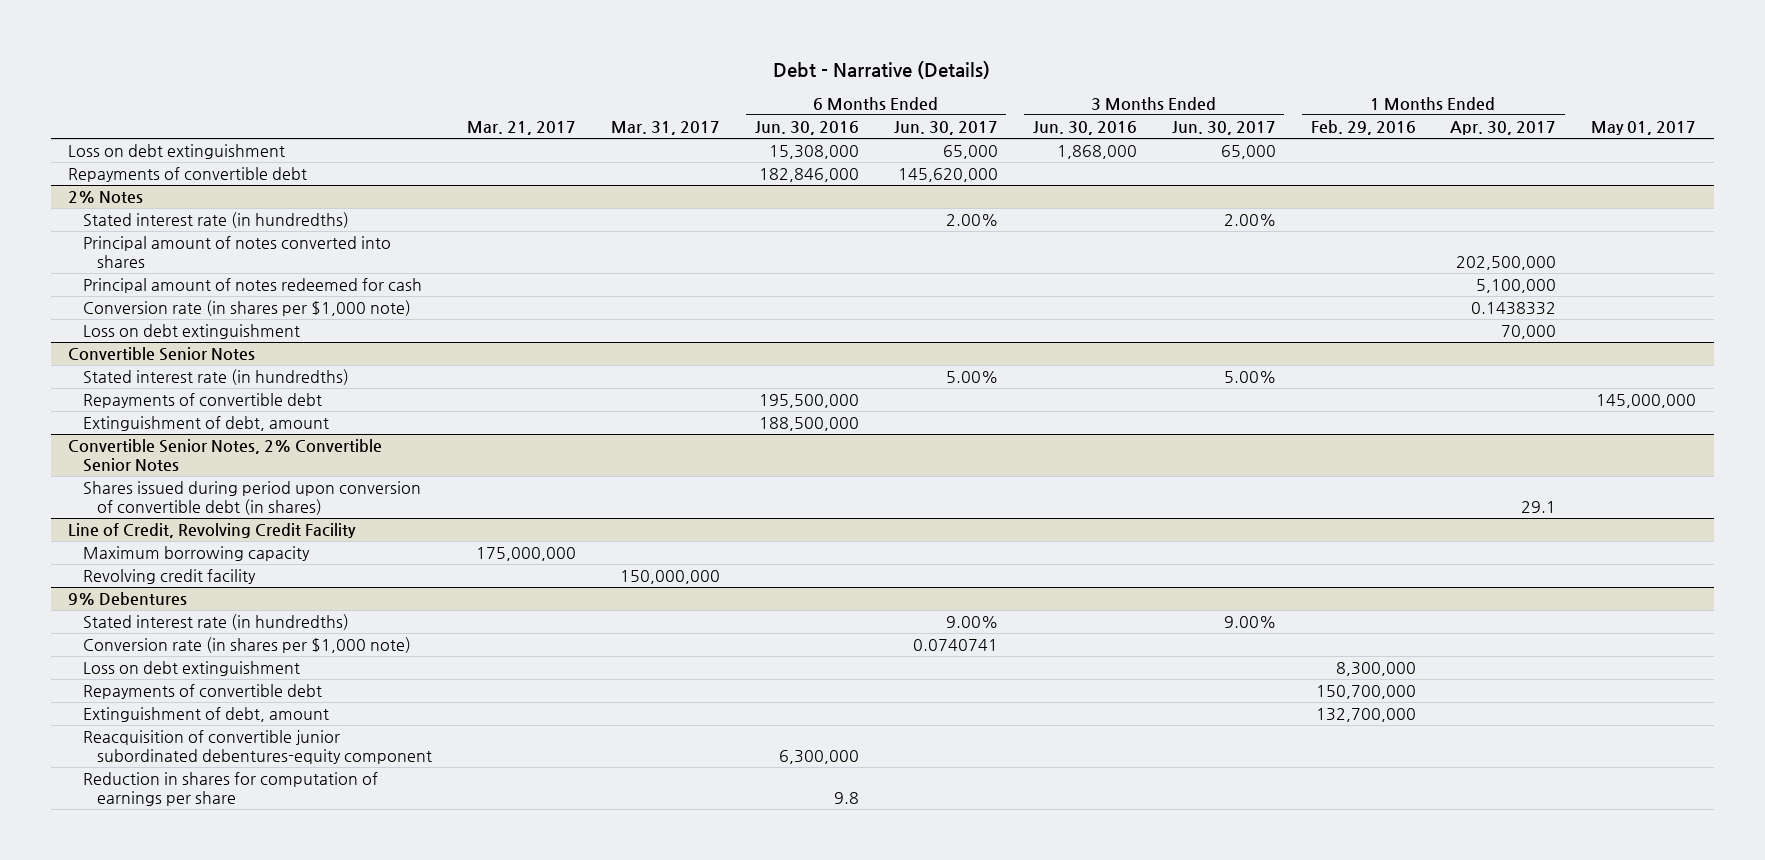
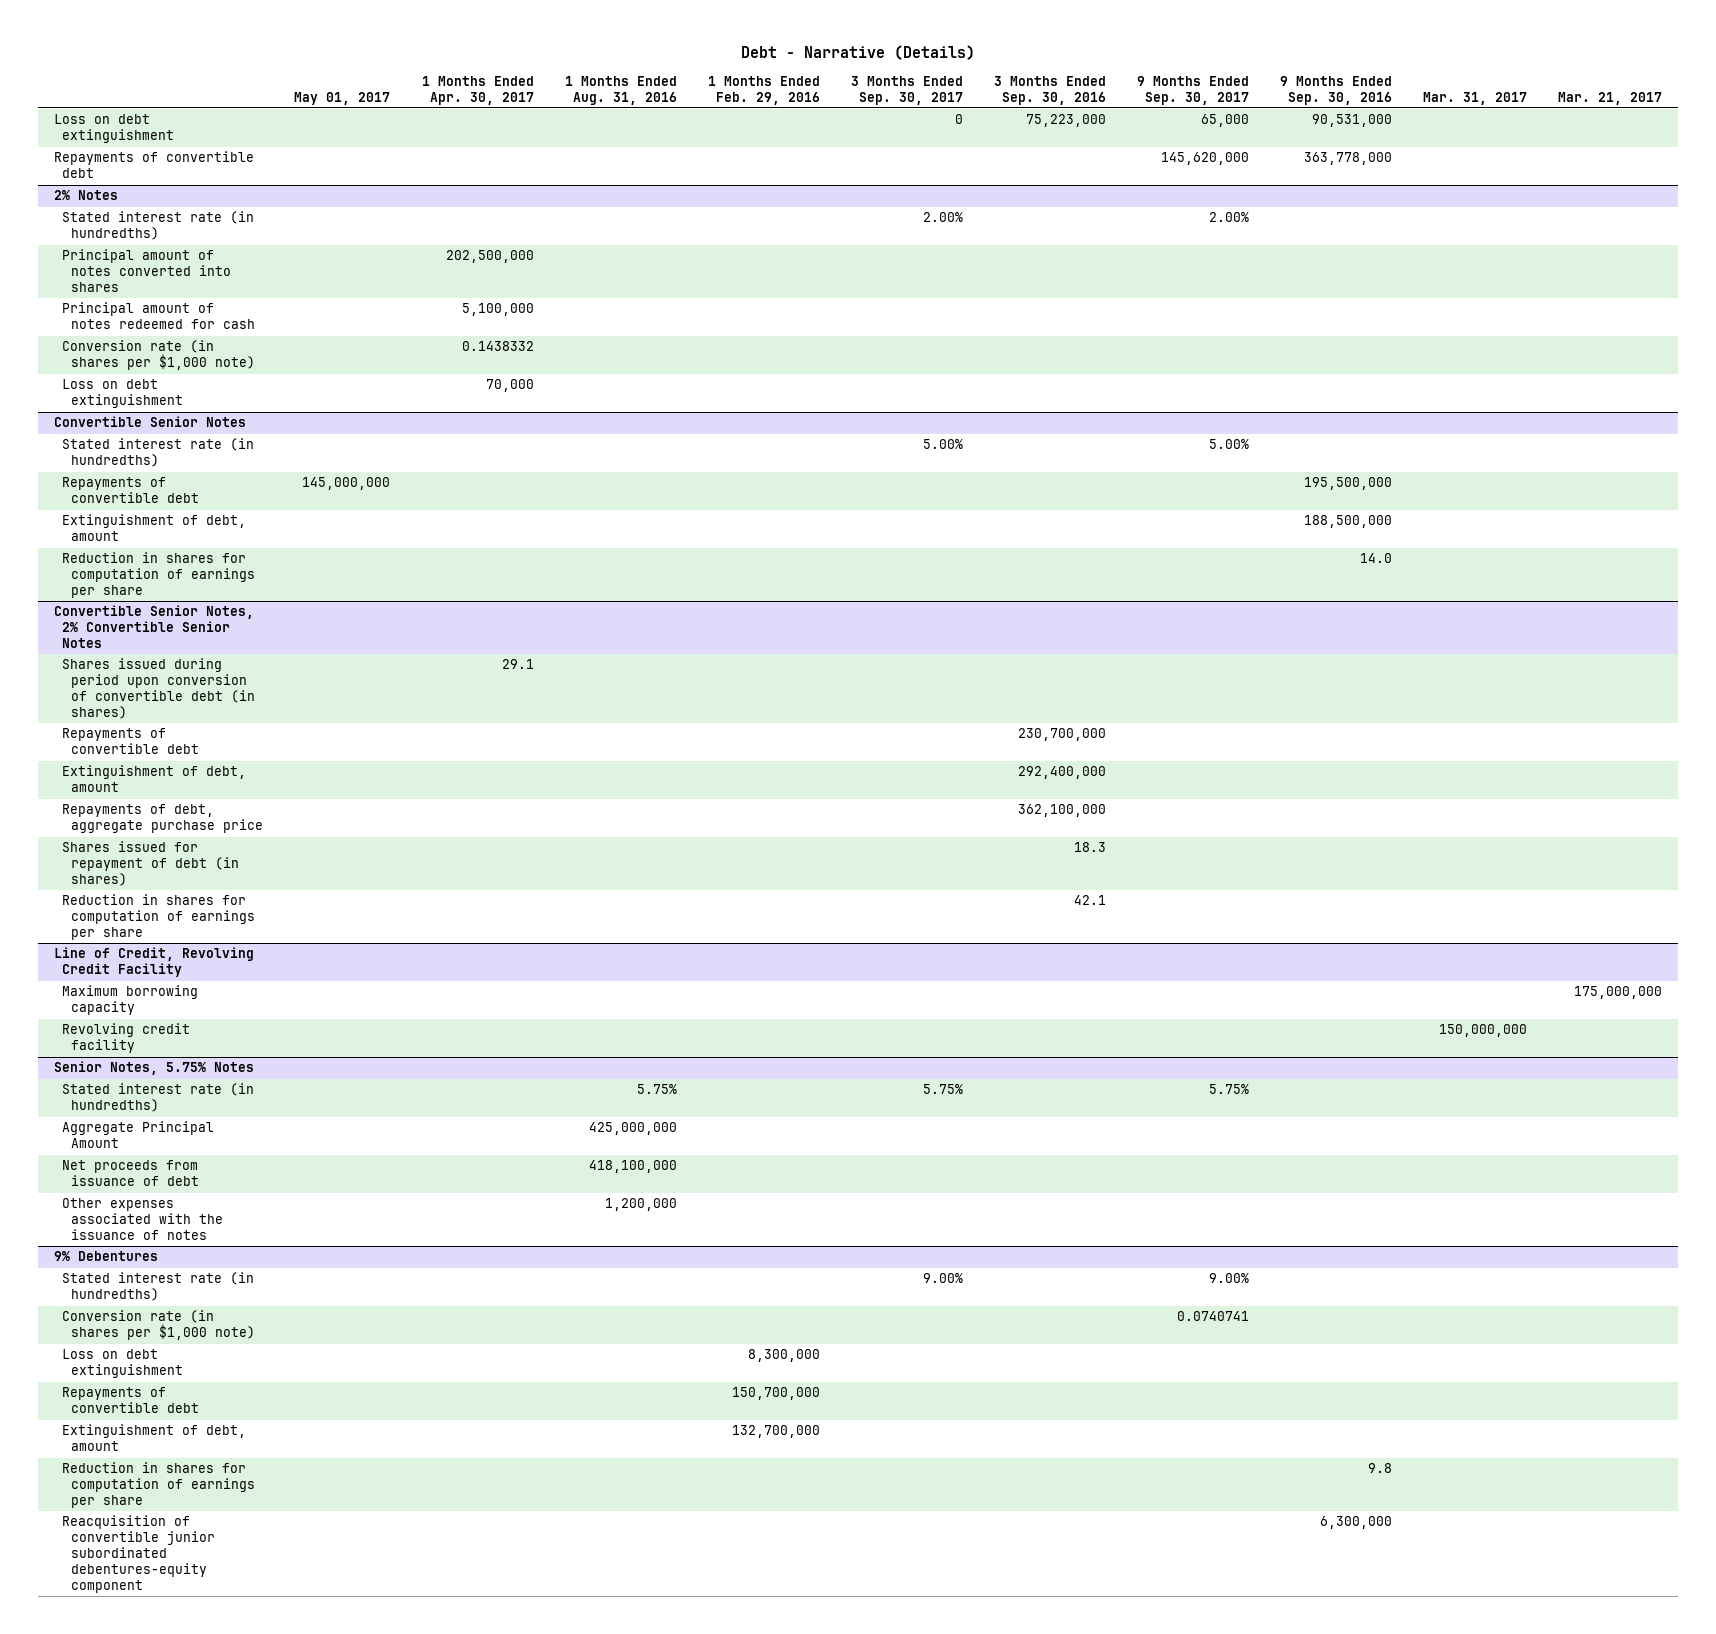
- | Mar. 21, 2017 | Mar. 31, 2017 | 6 Months Ended Jun. 30, 2016 | 6 Months Ended Jun. 30, 2017 | 3 Months Ended Jun. 30, 2016 | 3 Months Ended Jun. 30, 2017 | 1 Months Ended Feb. 29, 2016 | 1 Months Ended Apr. 30, 2017 | May 01, 2017
+ | May 01, 2017 | 1 Months Ended Apr. 30, 2017 | 1 Months Ended Aug. 31, 2016 | 1 Months Ended Feb. 29, 2016 | 3 Months Ended Sep. 30, 2017 | 3 Months Ended Sep. 30, 2016 | 9 Months Ended Sep. 30, 2017 | 9 Months Ended Sep. 30, 2016 | Mar. 31, 2017 | Mar. 21, 2017
@ Convertible Senior Notes
+ Reduction in shares for computation of earnings per share | | | | | | | | 14.0 | |
@ Convertible Senior Notes, 2% Convertible Senior Notes
+ Repayments of convertible debt | | | | | | 230,700,000 | | | |
+ Extinguishment of debt, amount | | | | | | 292,400,000 | | | |
+ Repayments of debt, aggregate purchase price | | | | | | 362,100,000 | | | |
+ Shares issued for repayment of debt (in shares) | | | | | | 18.3 | | | |
+ Reduction in shares for computation of earnings per share | | | | | | 42.1 | | | |
+ Senior Notes, 5.75% Notes
+ Stated interest rate (in hundredths) | | | 5.75% | | 5.75% | | 5.75% | | |
+ Aggregate Principal Amount | | | 425,000,000 | | | | | | |
+ Net proceeds from issuance of debt | | | 418,100,000 | | | | | | |
+ Other expenses associated with the issuance of notes | | | 1,200,000 | | | | | | |
@ 9% Debentures
moved down: Reacquisition of convertible junior subordinated debentures-equity component | | | | | | | | 6,300,000 | |

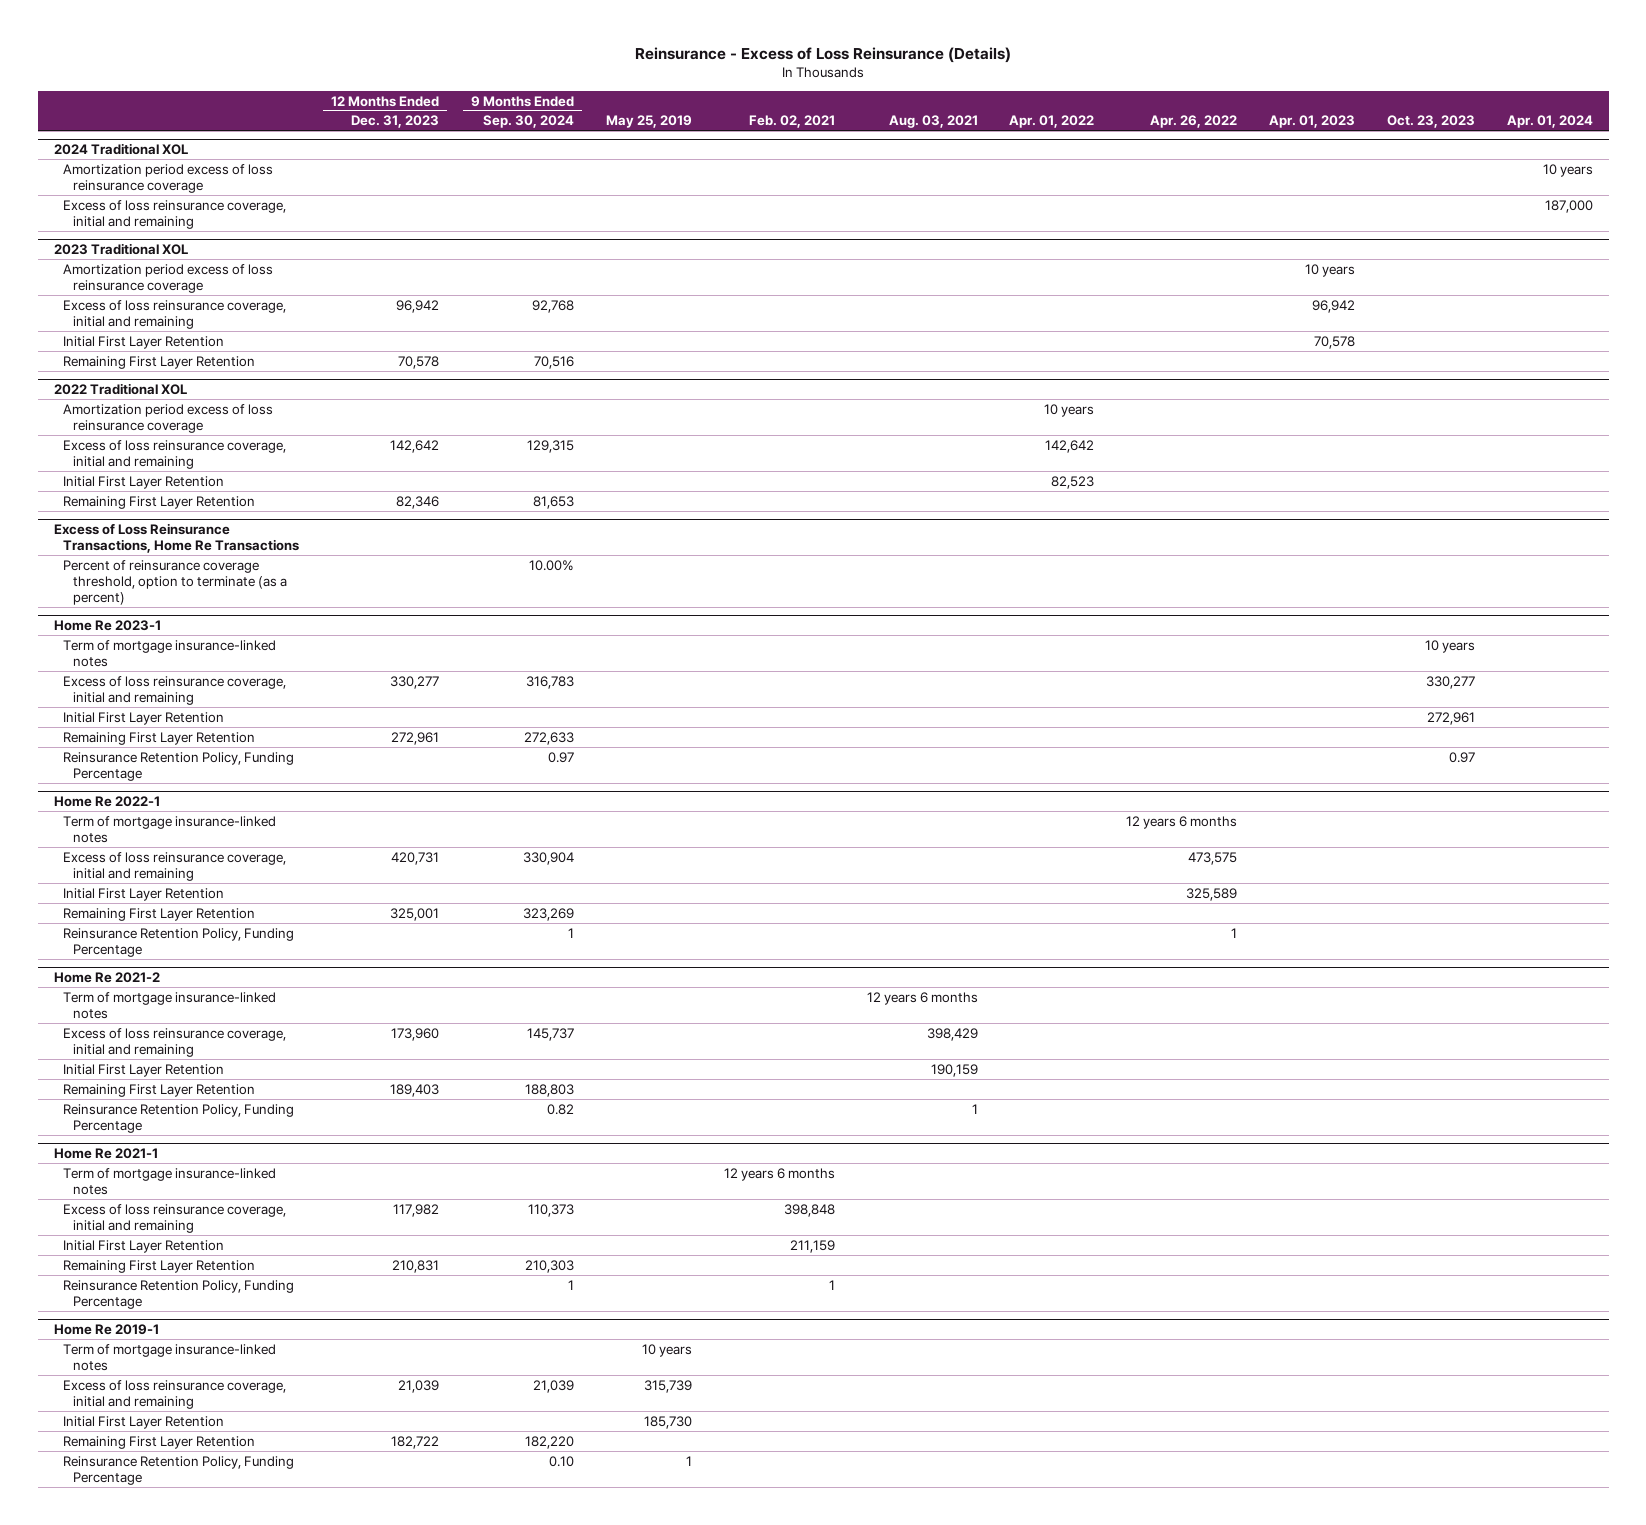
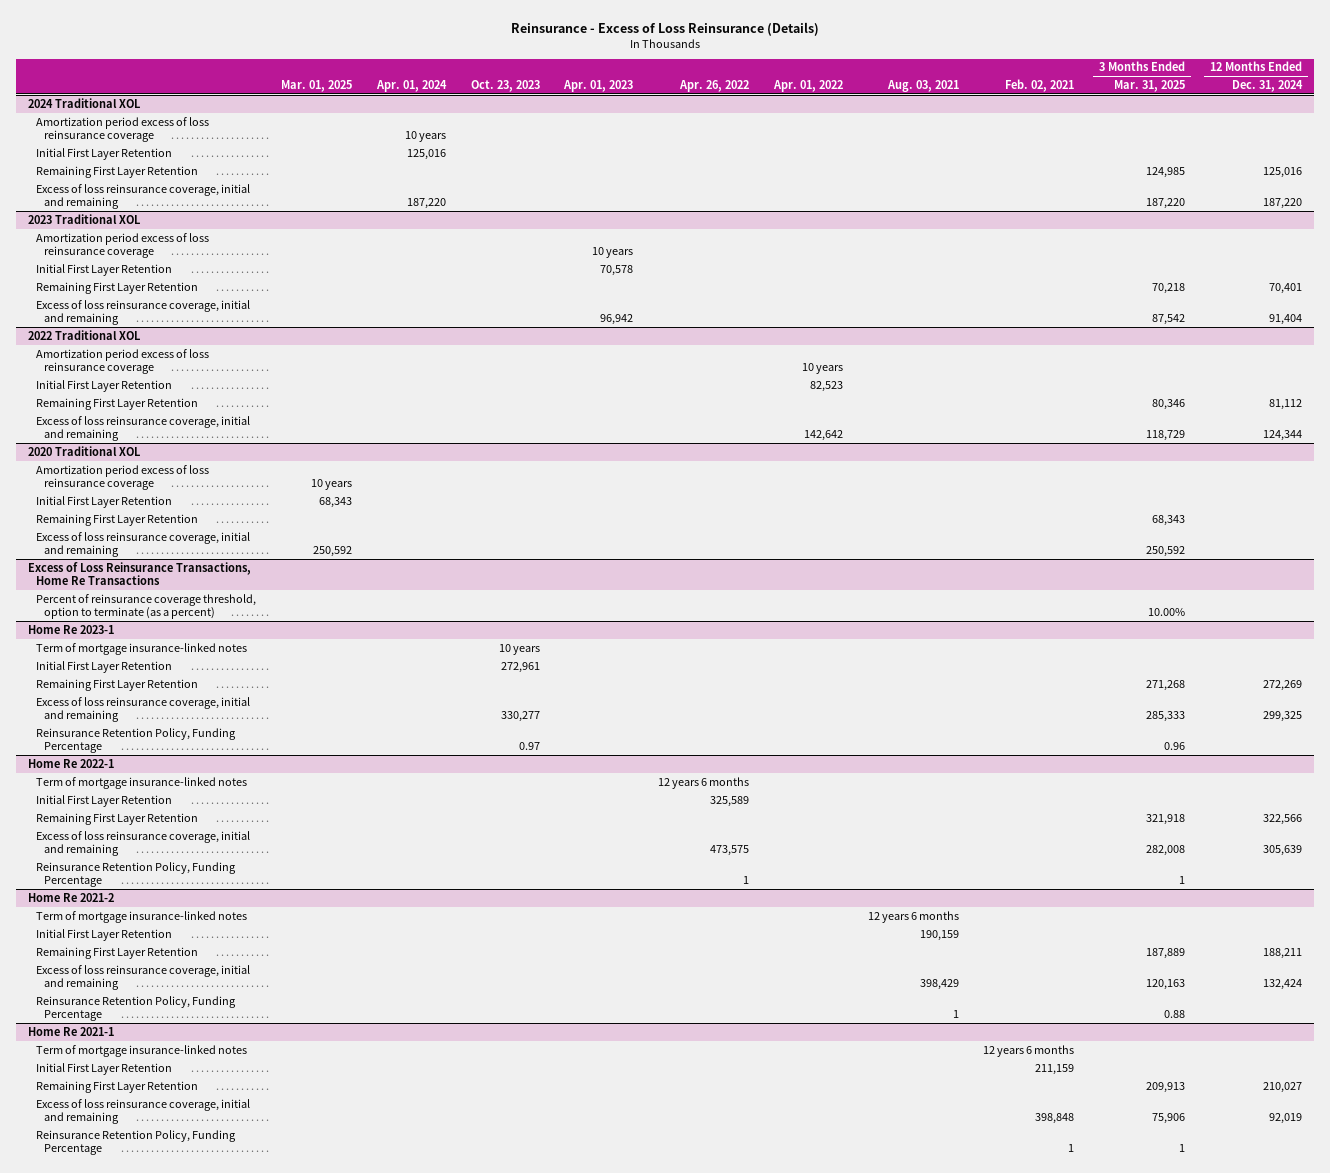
- | 12 Months Ended Dec. 31, 2023 | 9 Months Ended Sep. 30, 2024 | May 25, 2019 | Feb. 02, 2021 | Aug. 03, 2021 | Apr. 01, 2022 | Apr. 26, 2022 | Apr. 01, 2023 | Oct. 23, 2023 | Apr. 01, 2024
+ | Mar. 01, 2025 | Apr. 01, 2024 | Oct. 23, 2023 | Apr. 01, 2023 | Apr. 26, 2022 | Apr. 01, 2022 | Aug. 03, 2021 | Feb. 02, 2021 | 3 Months Ended Mar. 31, 2025 | 12 Months Ended Dec. 31, 2024
@ 2024 Traditional XOL
- Excess of loss reinsurance coverage, initial and remaining | | | | | | | | | | 187,000
+ Initial First Layer Retention | | 125,016 | | | | | | | |
+ Remaining First Layer Retention | | | | | | | | | 124,985 | 125,016
+ Excess of loss reinsurance coverage, initial and remaining | | 187,220 | | | | | | | 187,220 | 187,220
@ 2023 Traditional XOL
moved down: Excess of loss reinsurance coverage, initial and remaining | | | | 96,942 | | | | | 87,542 | 91,404
@ 2022 Traditional XOL
moved down: Excess of loss reinsurance coverage, initial and remaining | | | | | | 142,642 | | | 118,729 | 124,344
+ 2020 Traditional XOL
+ Amortization period excess of loss reinsurance coverage | 10 years | | | | | | | | |
+ Initial First Layer Retention | 68,343 | | | | | | | | |
+ Remaining First Layer Retention | | | | | | | | | 68,343 |
+ Excess of loss reinsurance coverage, initial and remaining | 250,592 | | | | | | | | 250,592 |
@ Home Re 2023-1
moved down: Excess of loss reinsurance coverage, initial and remaining | | | 330,277 | | | | | | 285,333 | 299,325
@ Home Re 2022-1
moved down: Excess of loss reinsurance coverage, initial and remaining | | | | | 473,575 | | | | 282,008 | 305,639
@ Home Re 2021-2
moved down: Excess of loss reinsurance coverage, initial and remaining | | | | | | | 398,429 | | 120,163 | 132,424
@ Home Re 2021-1
moved down: Excess of loss reinsurance coverage, initial and remaining | | | | | | | | 398,848 | 75,906 | 92,019
- Home Re 2019-1
- Term of mortgage insurance-linked notes | | | 10 years | | | | | | |
- Excess of loss reinsurance coverage, initial and remaining | 21,039 | 21,039 | 315,739 | | | | | | |
- Initial First Layer Retention | | | 185,730 | | | | | | |
- Remaining First Layer Retention | 182,722 | 182,220 | | | | | | | |
- Reinsurance Retention Policy, Funding Percentage | | 0.10 | 1 | | | | | | |

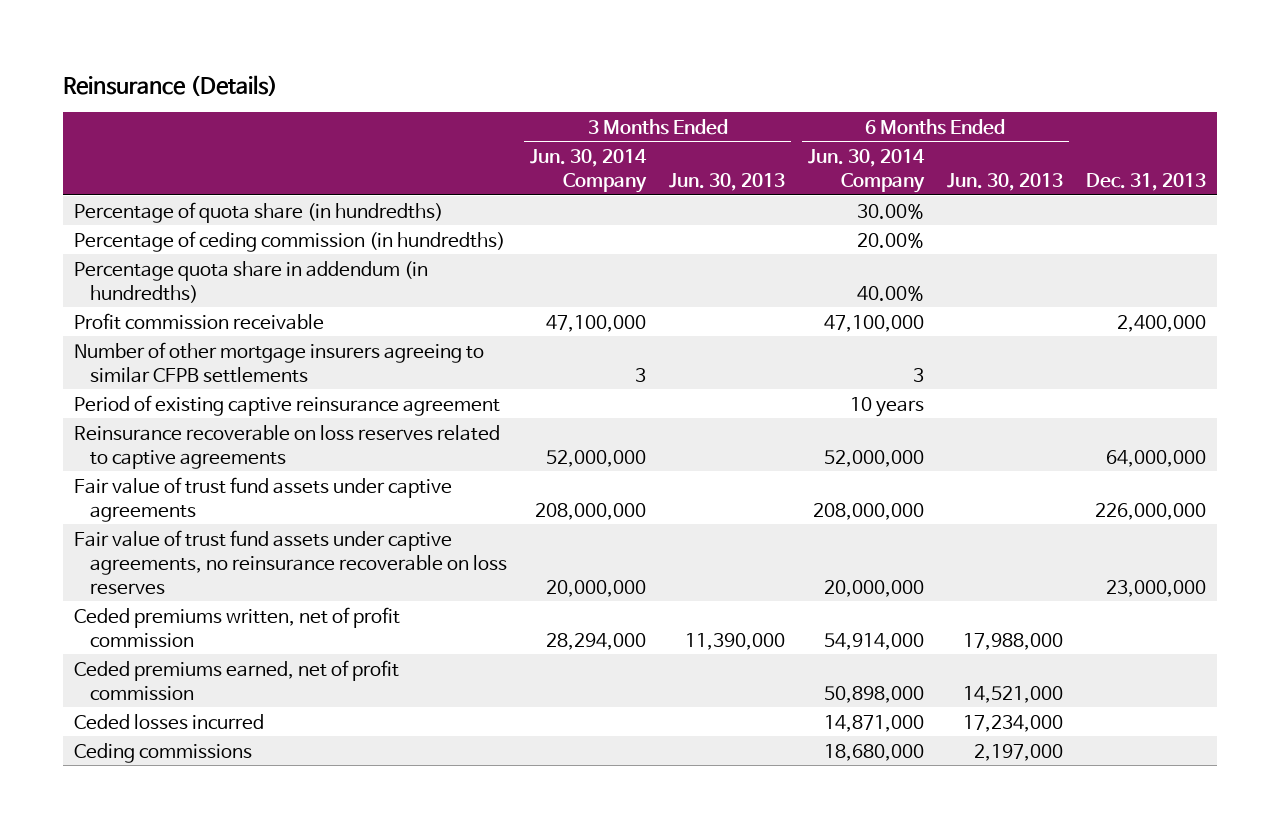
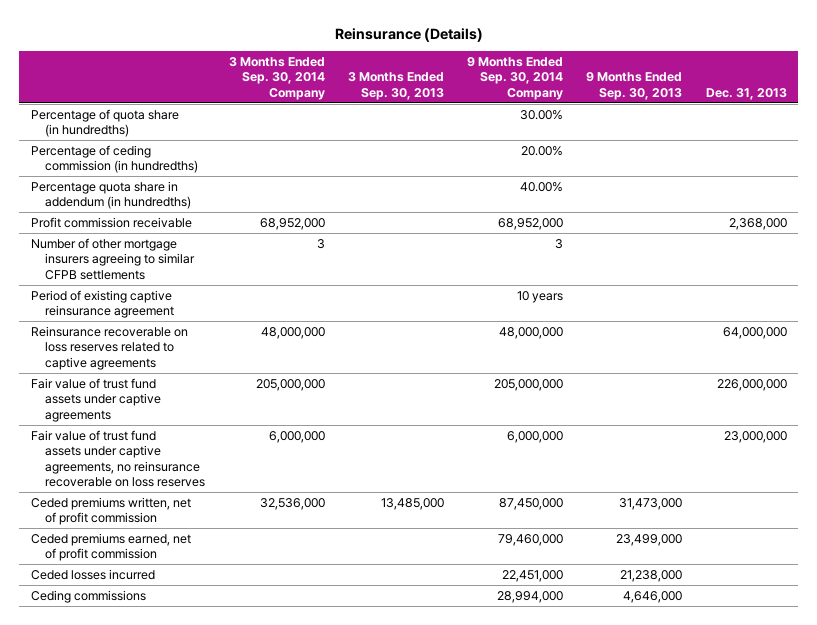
- | 3 Months Ended Jun. 30, 2014 Company | 3 Months Ended Jun. 30, 2013 | 6 Months Ended Jun. 30, 2014 Company | 6 Months Ended Jun. 30, 2013 | Dec. 31, 2013
+ | 3 Months Ended Sep. 30, 2014 Company | 3 Months Ended Sep. 30, 2013 | 9 Months Ended Sep. 30, 2014 Company | 9 Months Ended Sep. 30, 2013 | Dec. 31, 2013
- Profit commission receivable | 47,100,000 | | 47,100,000 | | 2,400,000
+ Profit commission receivable | 68,952,000 | | 68,952,000 | | 2,368,000

